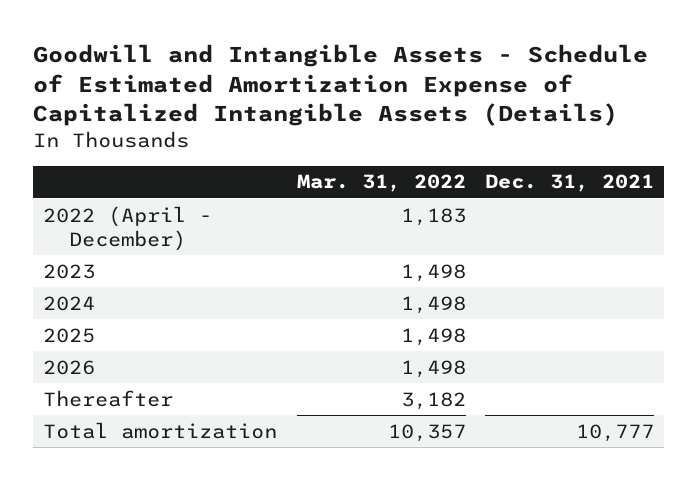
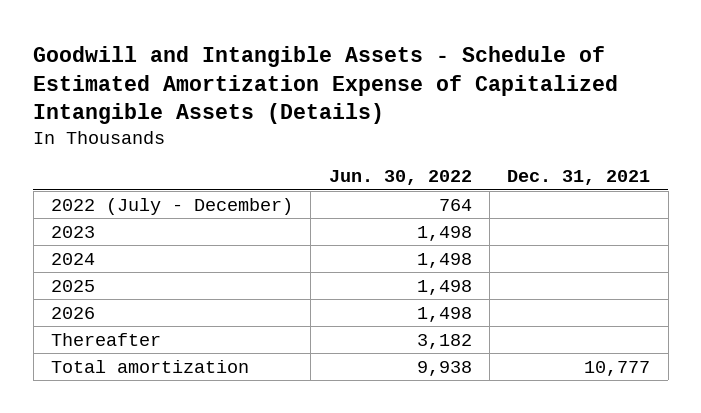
- | Mar. 31, 2022 | Dec. 31, 2021
+ | Jun. 30, 2022 | Dec. 31, 2021
- 2022 (April - December) | 1,183 |
+ 2022 (July - December) | 764 |

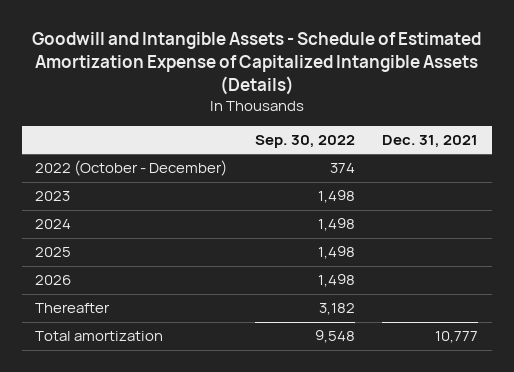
- | Jun. 30, 2022 | Dec. 31, 2021
+ | Sep. 30, 2022 | Dec. 31, 2021
- 2022 (July - December) | 764 |
+ 2022 (October - December) | 374 |

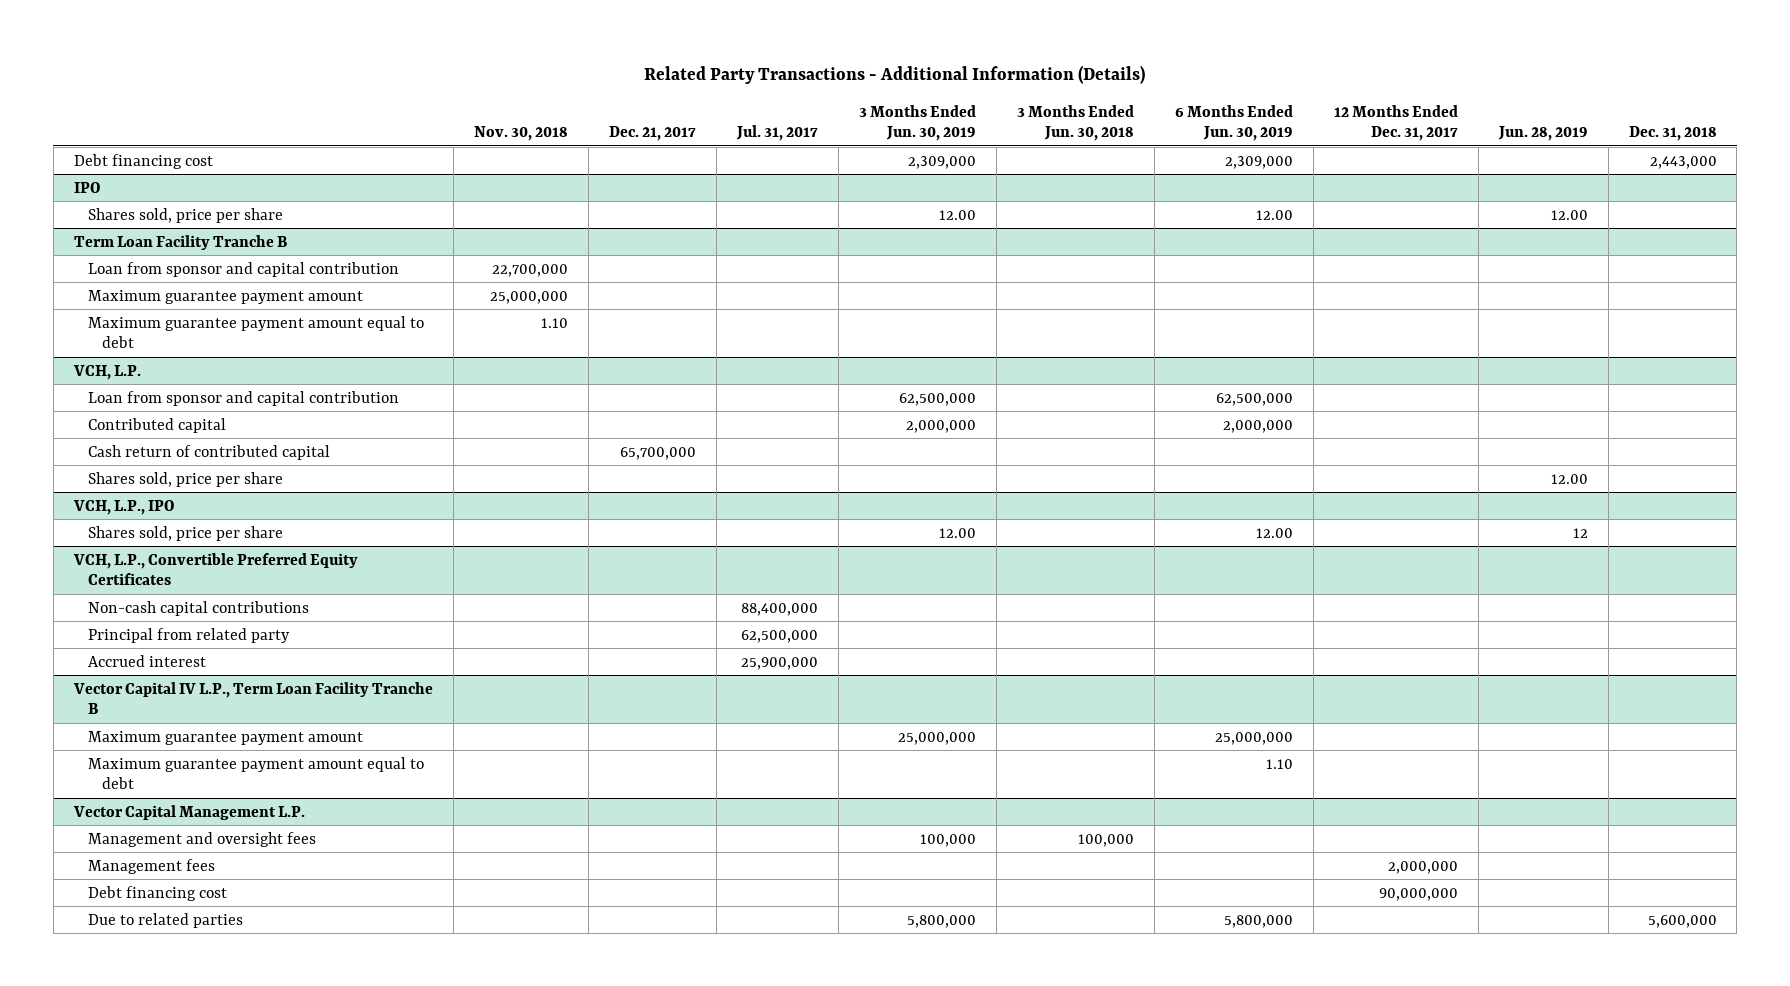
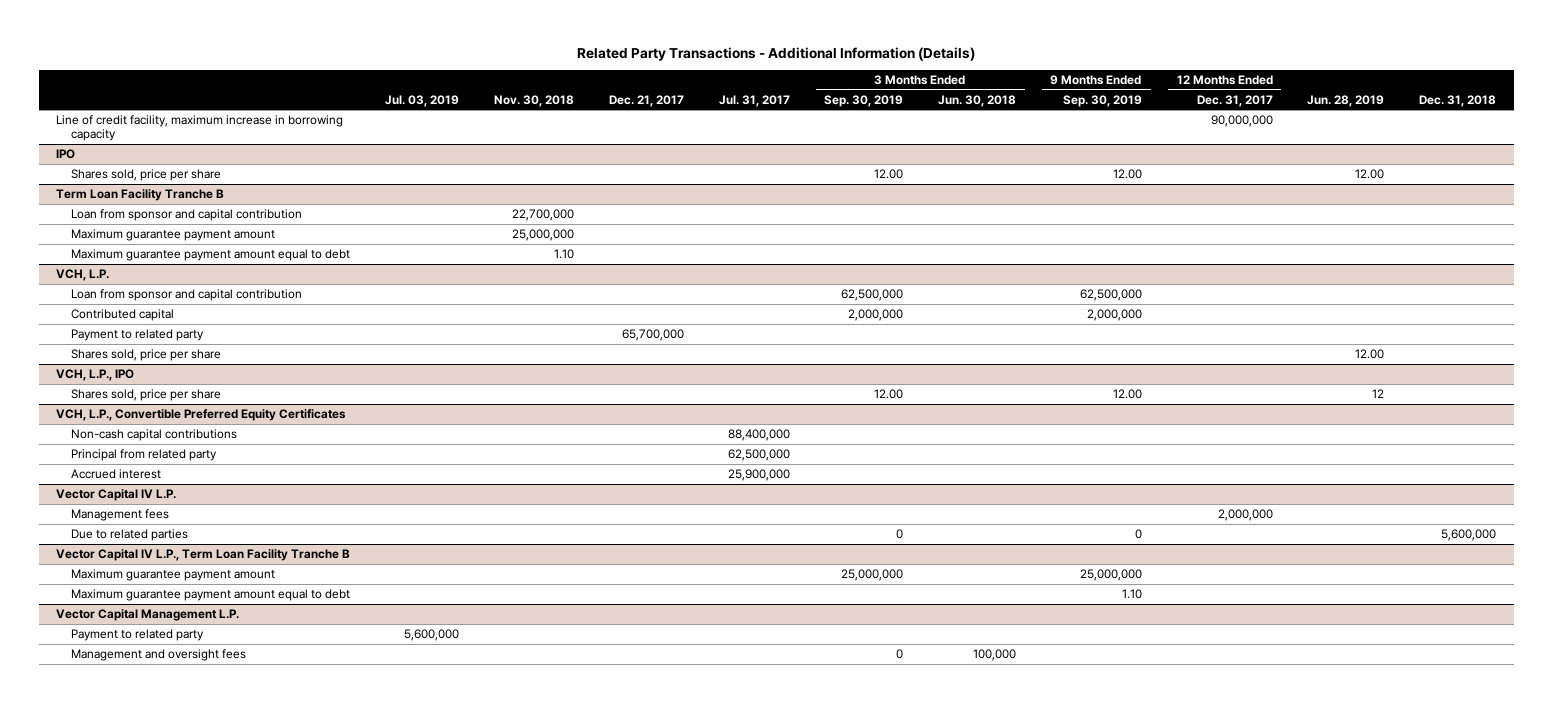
- | Nov. 30, 2018 | Dec. 21, 2017 | Jul. 31, 2017 | 3 Months Ended Jun. 30, 2019 | 3 Months Ended Jun. 30, 2018 | 6 Months Ended Jun. 30, 2019 | 12 Months Ended Dec. 31, 2017 | Jun. 28, 2019 | Dec. 31, 2018
+ | Jul. 03, 2019 | Nov. 30, 2018 | Dec. 21, 2017 | Jul. 31, 2017 | 3 Months Ended Sep. 30, 2019 | 3 Months Ended Jun. 30, 2018 | 9 Months Ended Sep. 30, 2019 | 12 Months Ended Dec. 31, 2017 | Jun. 28, 2019 | Dec. 31, 2018
- Debt financing cost | | | | 2,309,000 | | 2,309,000 | | | 2,443,000
+ Line of credit facility, maximum increase in borrowing capacity | | | | | | | | 90,000,000 | |
@ VCH, L.P.
- Cash return of contributed capital | | 65,700,000 | | | | | | |
+ Payment to related party | | | 65,700,000 | | | | | | |
+ Vector Capital IV L.P.
+ Management fees | | | | | | | | 2,000,000 | |
+ Due to related parties | | | | | 0 | | 0 | | | 5,600,000
@ Vector Capital Management L.P.
+ Payment to related party | 5,600,000 | | | | | | | | |
- Management fees | | | | | | | 2,000,000 | |
- Debt financing cost | | | | | | | 90,000,000 | |
- Due to related parties | | | | 5,800,000 | | 5,800,000 | | | 5,600,000

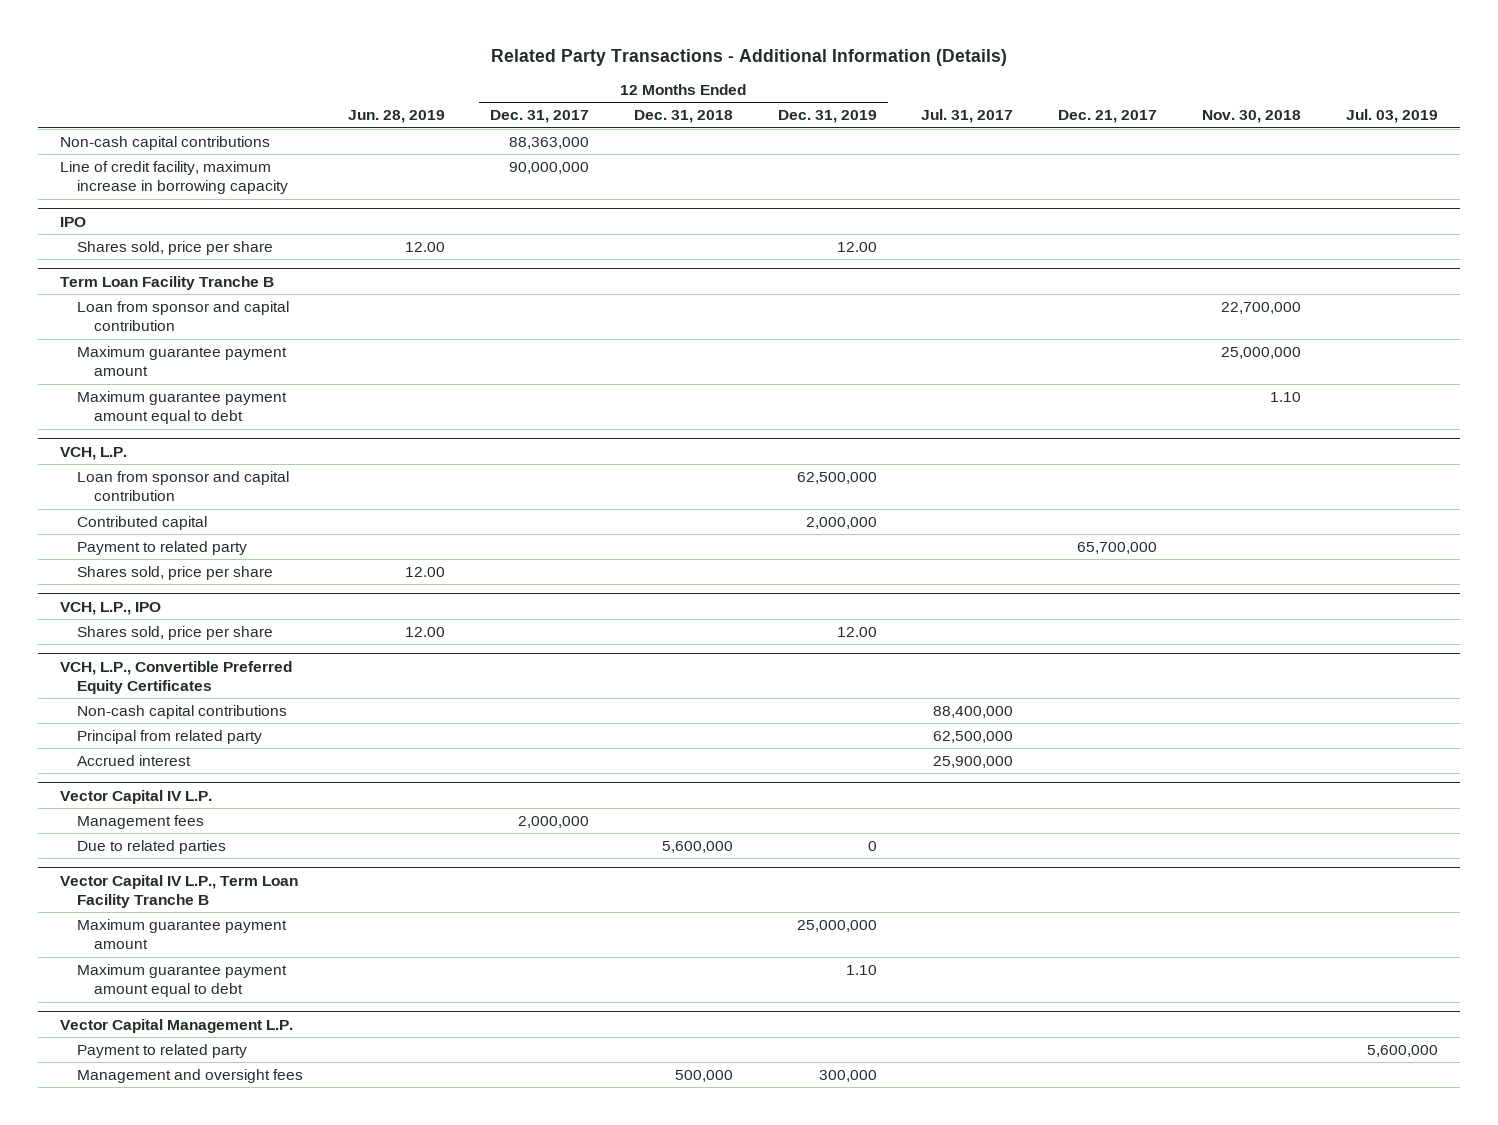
- | Jul. 03, 2019 | Nov. 30, 2018 | Dec. 21, 2017 | Jul. 31, 2017 | 3 Months Ended Sep. 30, 2019 | 3 Months Ended Jun. 30, 2018 | 9 Months Ended Sep. 30, 2019 | 12 Months Ended Dec. 31, 2017 | Jun. 28, 2019 | Dec. 31, 2018
+ | Jun. 28, 2019 | 12 Months Ended Dec. 31, 2017 | 12 Months Ended Dec. 31, 2018 | 12 Months Ended Dec. 31, 2019 | Jul. 31, 2017 | Dec. 21, 2017 | Nov. 30, 2018 | Jul. 03, 2019
+ Non-cash capital contributions | | 88,363,000 | | | | | |
@ VCH, L.P., IPO
- Shares sold, price per share | | | | | 12.00 | | 12.00 | | 12 |
+ Shares sold, price per share | 12.00 | | | 12.00 | | | |

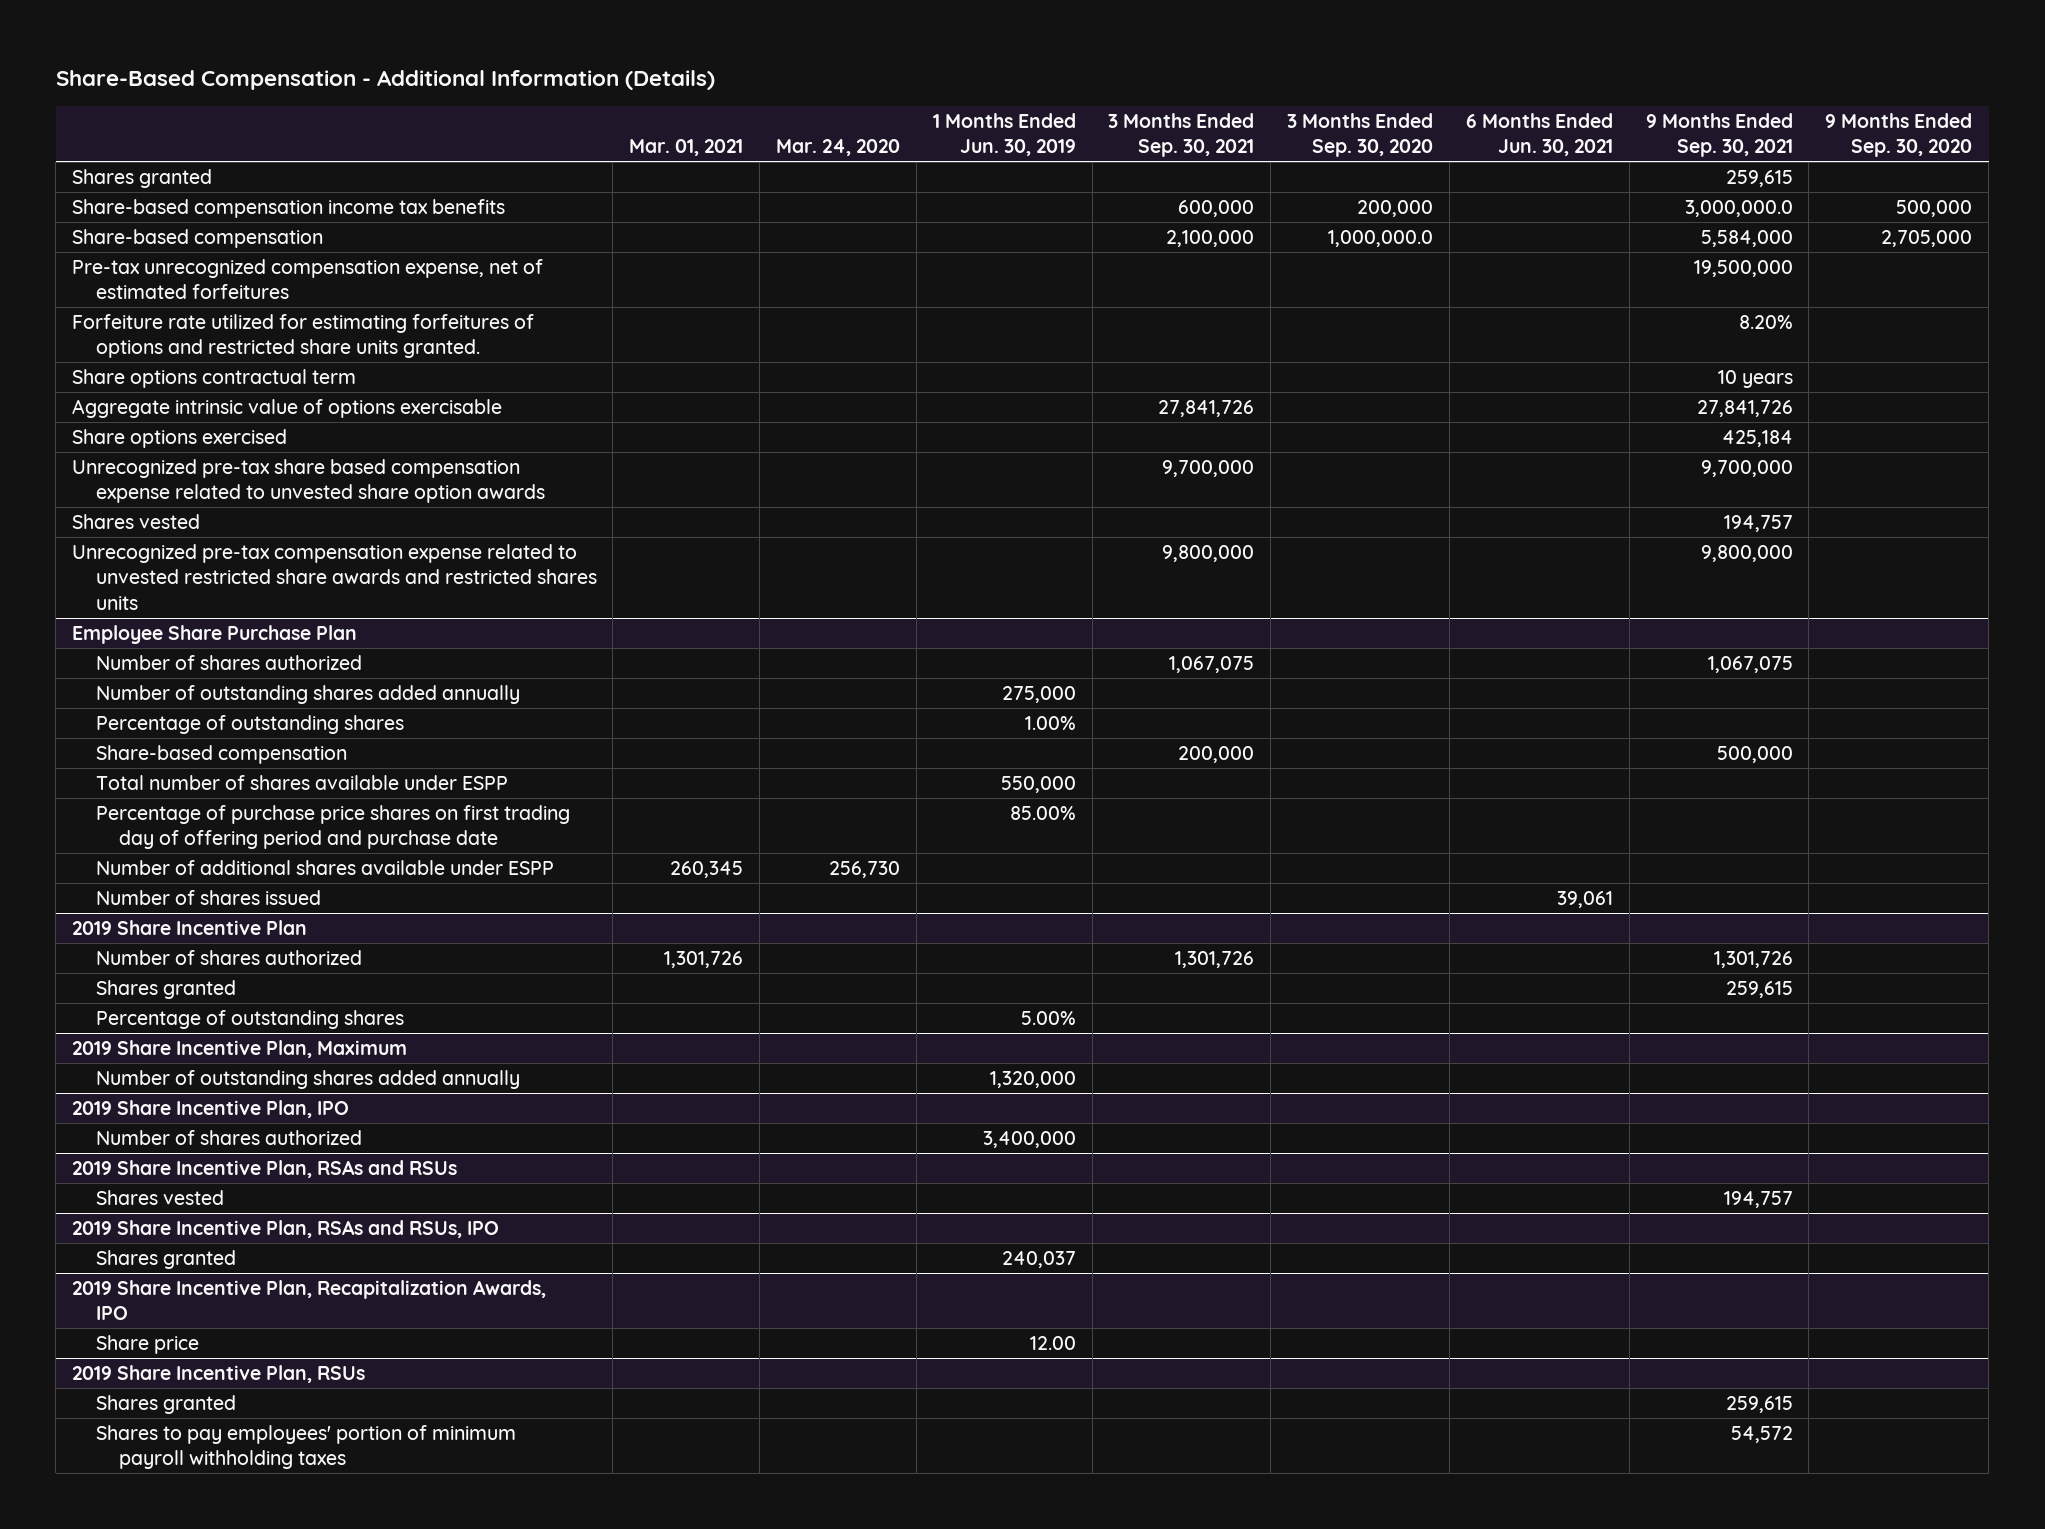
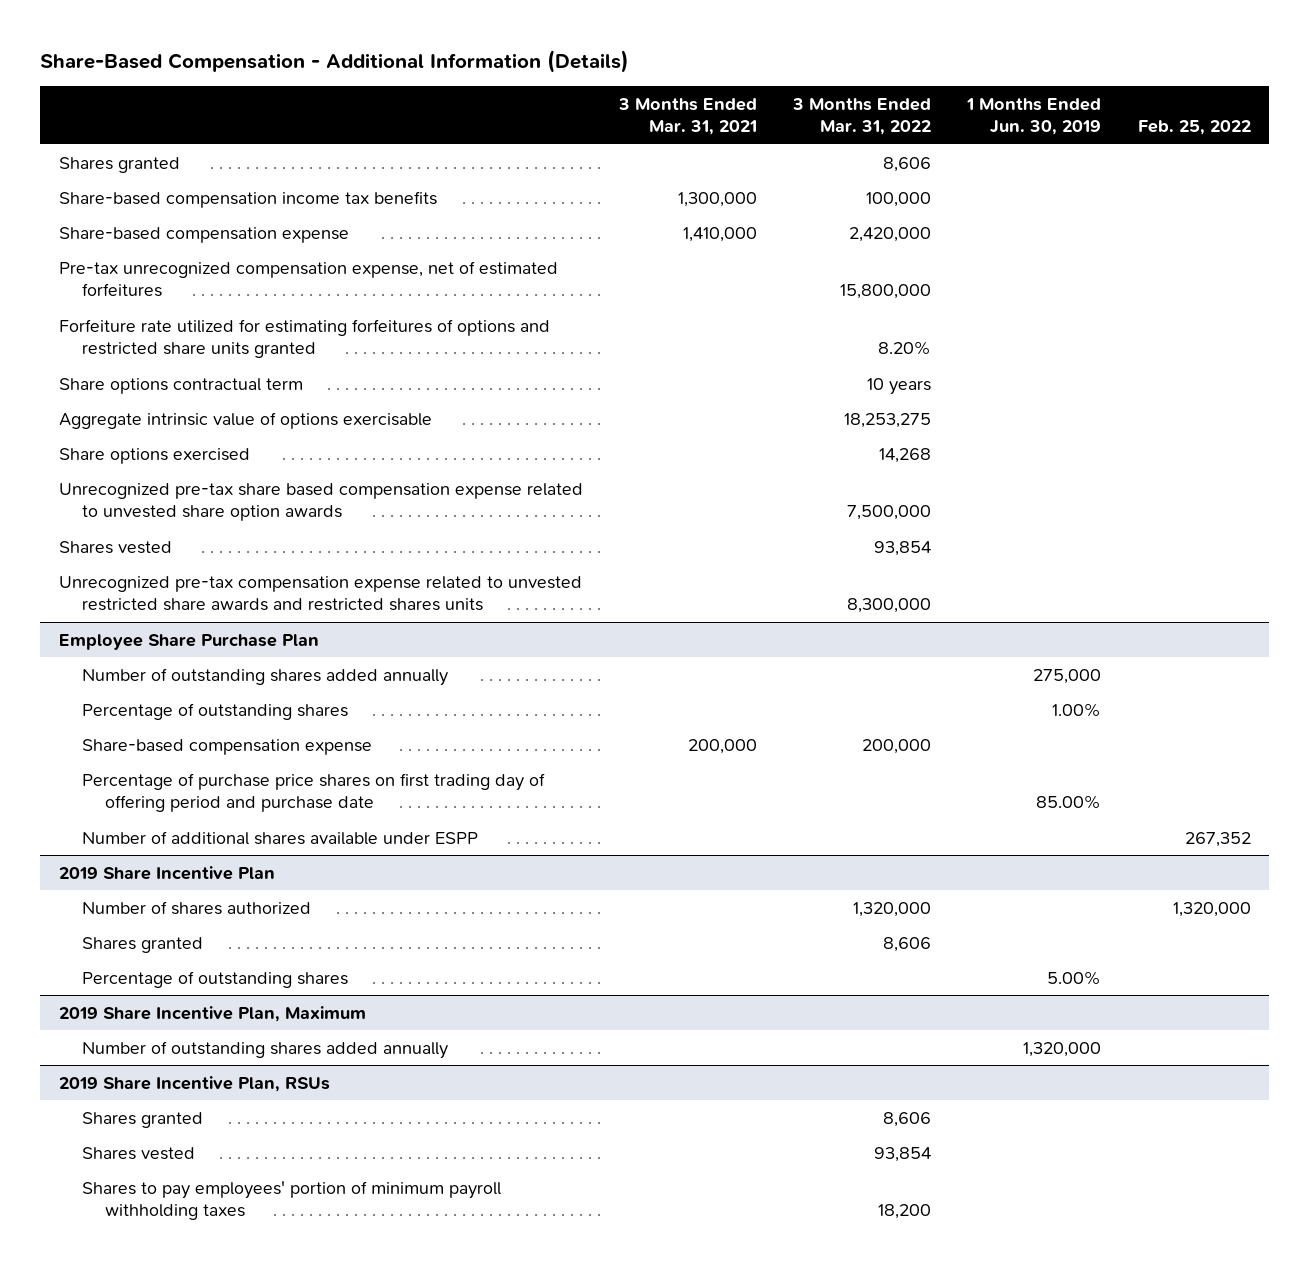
- | Mar. 01, 2021 | Mar. 24, 2020 | 1 Months Ended Jun. 30, 2019 | 3 Months Ended Sep. 30, 2021 | 3 Months Ended Sep. 30, 2020 | 6 Months Ended Jun. 30, 2021 | 9 Months Ended Sep. 30, 2021 | 9 Months Ended Sep. 30, 2020
+ | 3 Months Ended Mar. 31, 2021 | 3 Months Ended Mar. 31, 2022 | 1 Months Ended Jun. 30, 2019 | Feb. 25, 2022
- Share-based compensation | | | | 2,100,000 | 1,000,000.0 | | 5,584,000 | 2,705,000
+ Share-based compensation expense | 1,410,000 | 2,420,000 | |
- Forfeiture rate utilized for estimating forfeitures of options and restricted share units granted. | | | | | | | 8.20% |
+ Forfeiture rate utilized for estimating forfeitures of options and restricted share units granted | | 8.20% | |
@ Employee Share Purchase Plan
- Number of shares authorized | | | | 1,067,075 | | | 1,067,075 |
- Share-based compensation | | | | 200,000 | | | 500,000 |
- Total number of shares available under ESPP | | | 550,000 | | | | |
+ Share-based compensation expense | 200,000 | 200,000 | |
- Number of shares issued | | | | | | 39,061 | |
- 2019 Share Incentive Plan, IPO
- Number of shares authorized | | | 3,400,000 | | | | |
- 2019 Share Incentive Plan, RSAs and RSUs
- Shares vested | | | | | | | 194,757 |
- 2019 Share Incentive Plan, RSAs and RSUs, IPO
- Shares granted | | | 240,037 | | | | |
- 2019 Share Incentive Plan, Recapitalization Awards, IPO
- Share price | | | 12.00 | | | | |
@ 2019 Share Incentive Plan, RSUs
+ Shares vested | | 93,854 | |

